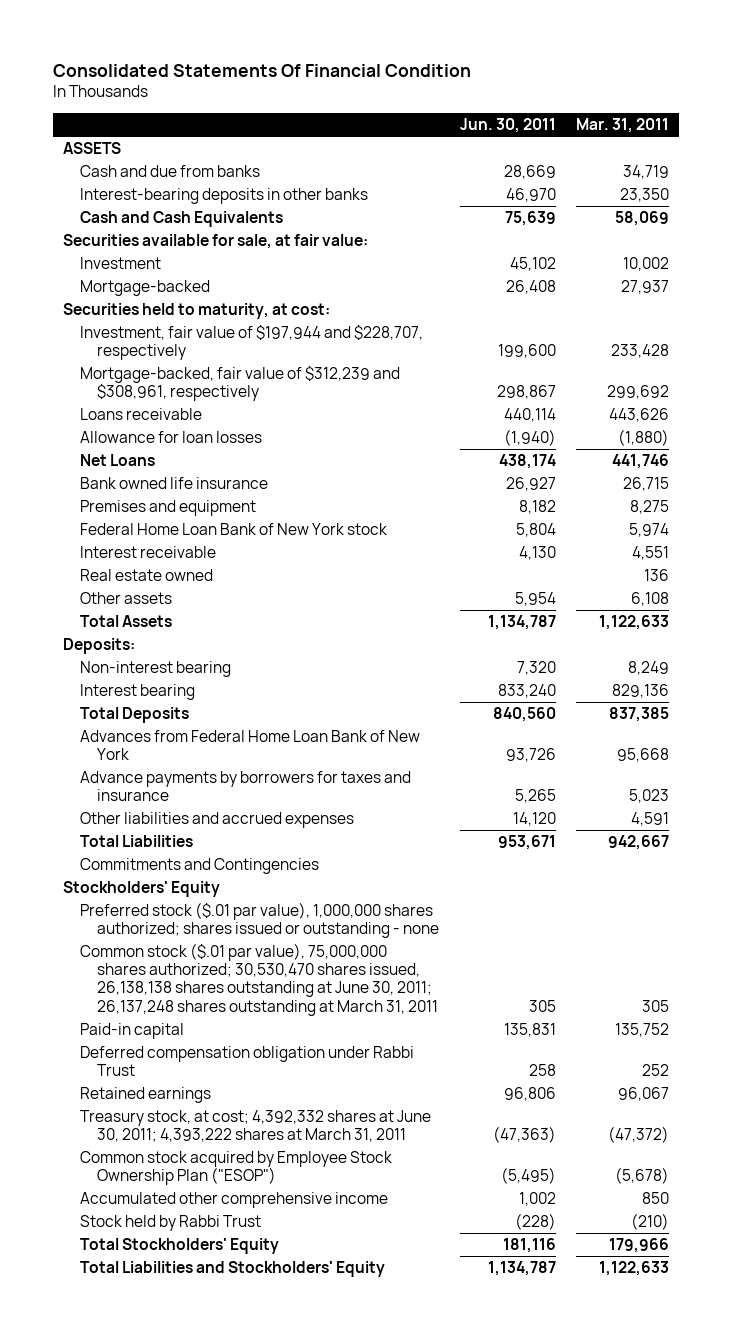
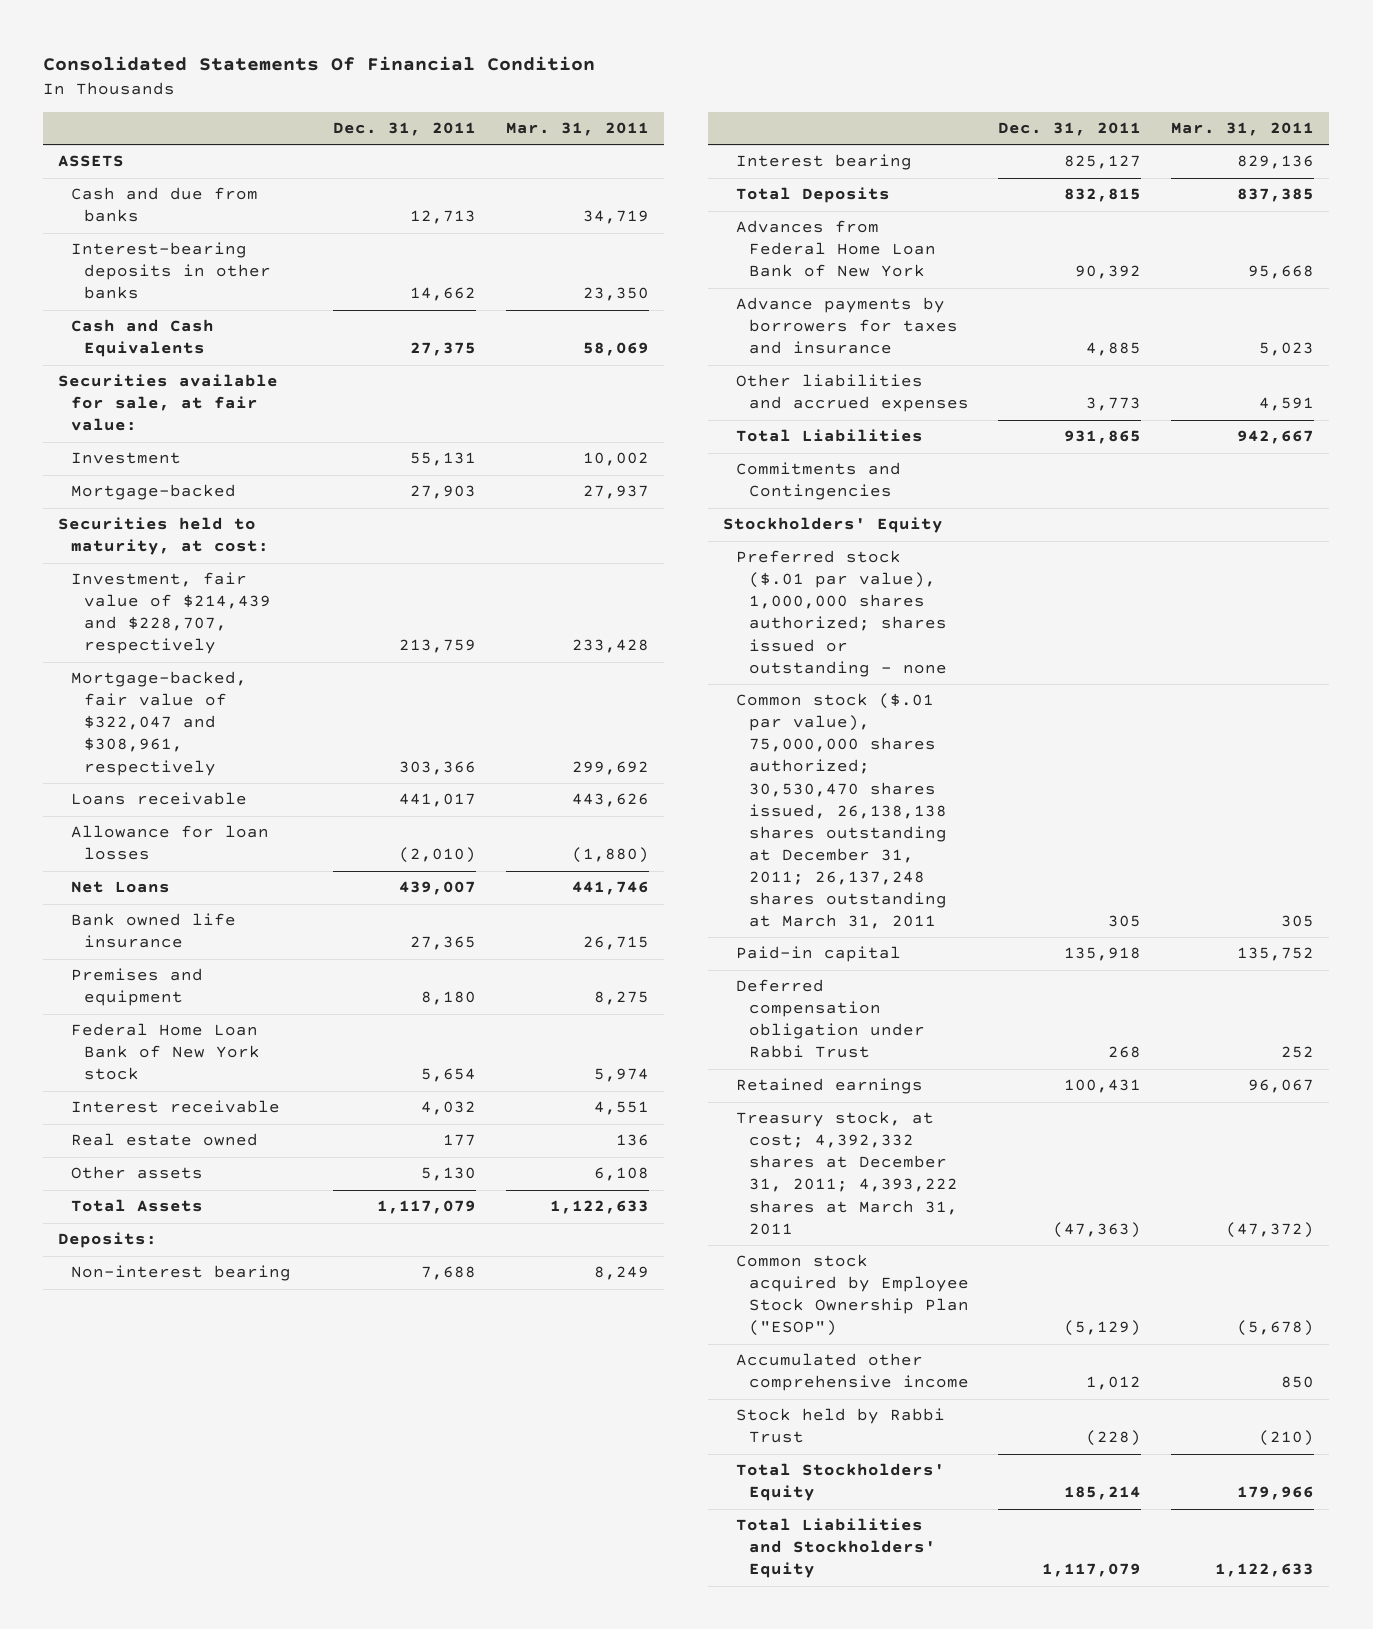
- | Jun. 30, 2011 | Mar. 31, 2011
+ | Dec. 31, 2011 | Mar. 31, 2011
- Investment, fair value of $197,944 and $228,707, respectively | 199,600 | 233,428
- Mortgage-backed, fair value of $312,239 and $308,961, respectively | 298,867 | 299,692
+ Investment, fair value of $214,439 and $228,707, respectively | 213,759 | 233,428
+ Mortgage-backed, fair value of $322,047 and $308,961, respectively | 303,366 | 299,692
- Common stock ($.01 par value), 75,000,000 shares authorized; 30,530,470 shares issued, 26,138,138 shares outstanding at June 30, 2011; 26,137,248 shares outstanding at March 31, 2011 | 305 | 305
+ Common stock ($.01 par value), 75,000,000 shares authorized; 30,530,470 shares issued, 26,138,138 shares outstanding at December 31, 2011; 26,137,248 shares outstanding at March 31, 2011 | 305 | 305
- Treasury stock, at cost; 4,392,332 shares at June 30, 2011; 4,393,222 shares at March 31, 2011 | (47,363) | (47,372)
+ Treasury stock, at cost; 4,392,332 shares at December 31, 2011; 4,393,222 shares at March 31, 2011 | (47,363) | (47,372)

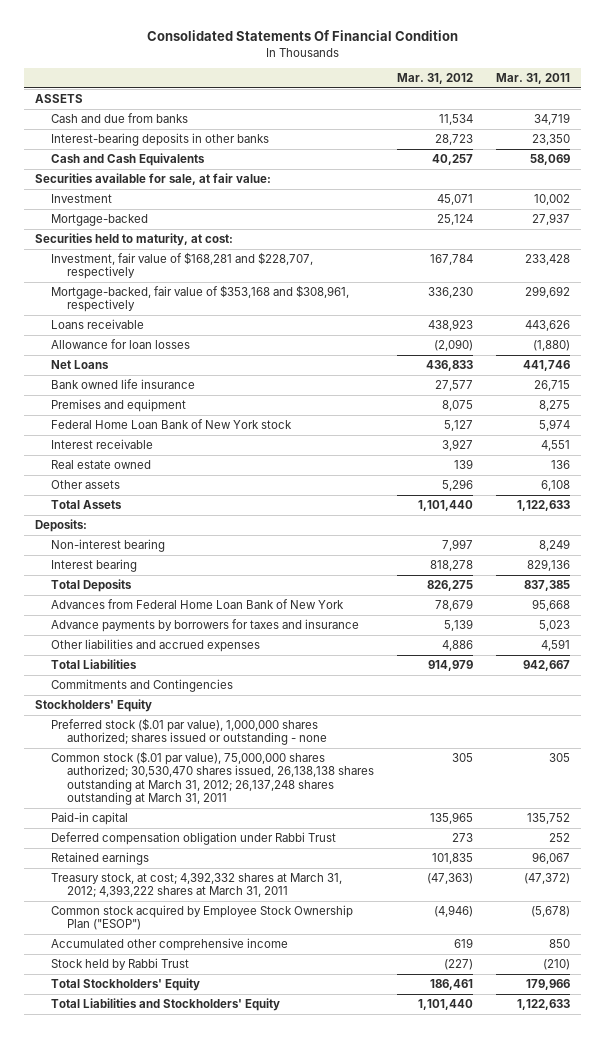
- | Dec. 31, 2011 | Mar. 31, 2011
+ | Mar. 31, 2012 | Mar. 31, 2011
- Investment, fair value of $214,439 and $228,707, respectively | 213,759 | 233,428
- Mortgage-backed, fair value of $322,047 and $308,961, respectively | 303,366 | 299,692
+ Investment, fair value of $168,281 and $228,707, respectively | 167,784 | 233,428
+ Mortgage-backed, fair value of $353,168 and $308,961, respectively | 336,230 | 299,692
- Common stock ($.01 par value), 75,000,000 shares authorized; 30,530,470 shares issued, 26,138,138 shares outstanding at December 31, 2011; 26,137,248 shares outstanding at March 31, 2011 | 305 | 305
+ Common stock ($.01 par value), 75,000,000 shares authorized; 30,530,470 shares issued, 26,138,138 shares outstanding at March 31, 2012; 26,137,248 shares outstanding at March 31, 2011 | 305 | 305
- Treasury stock, at cost; 4,392,332 shares at December 31, 2011; 4,393,222 shares at March 31, 2011 | (47,363) | (47,372)
+ Treasury stock, at cost; 4,392,332 shares at March 31, 2012; 4,393,222 shares at March 31, 2011 | (47,363) | (47,372)

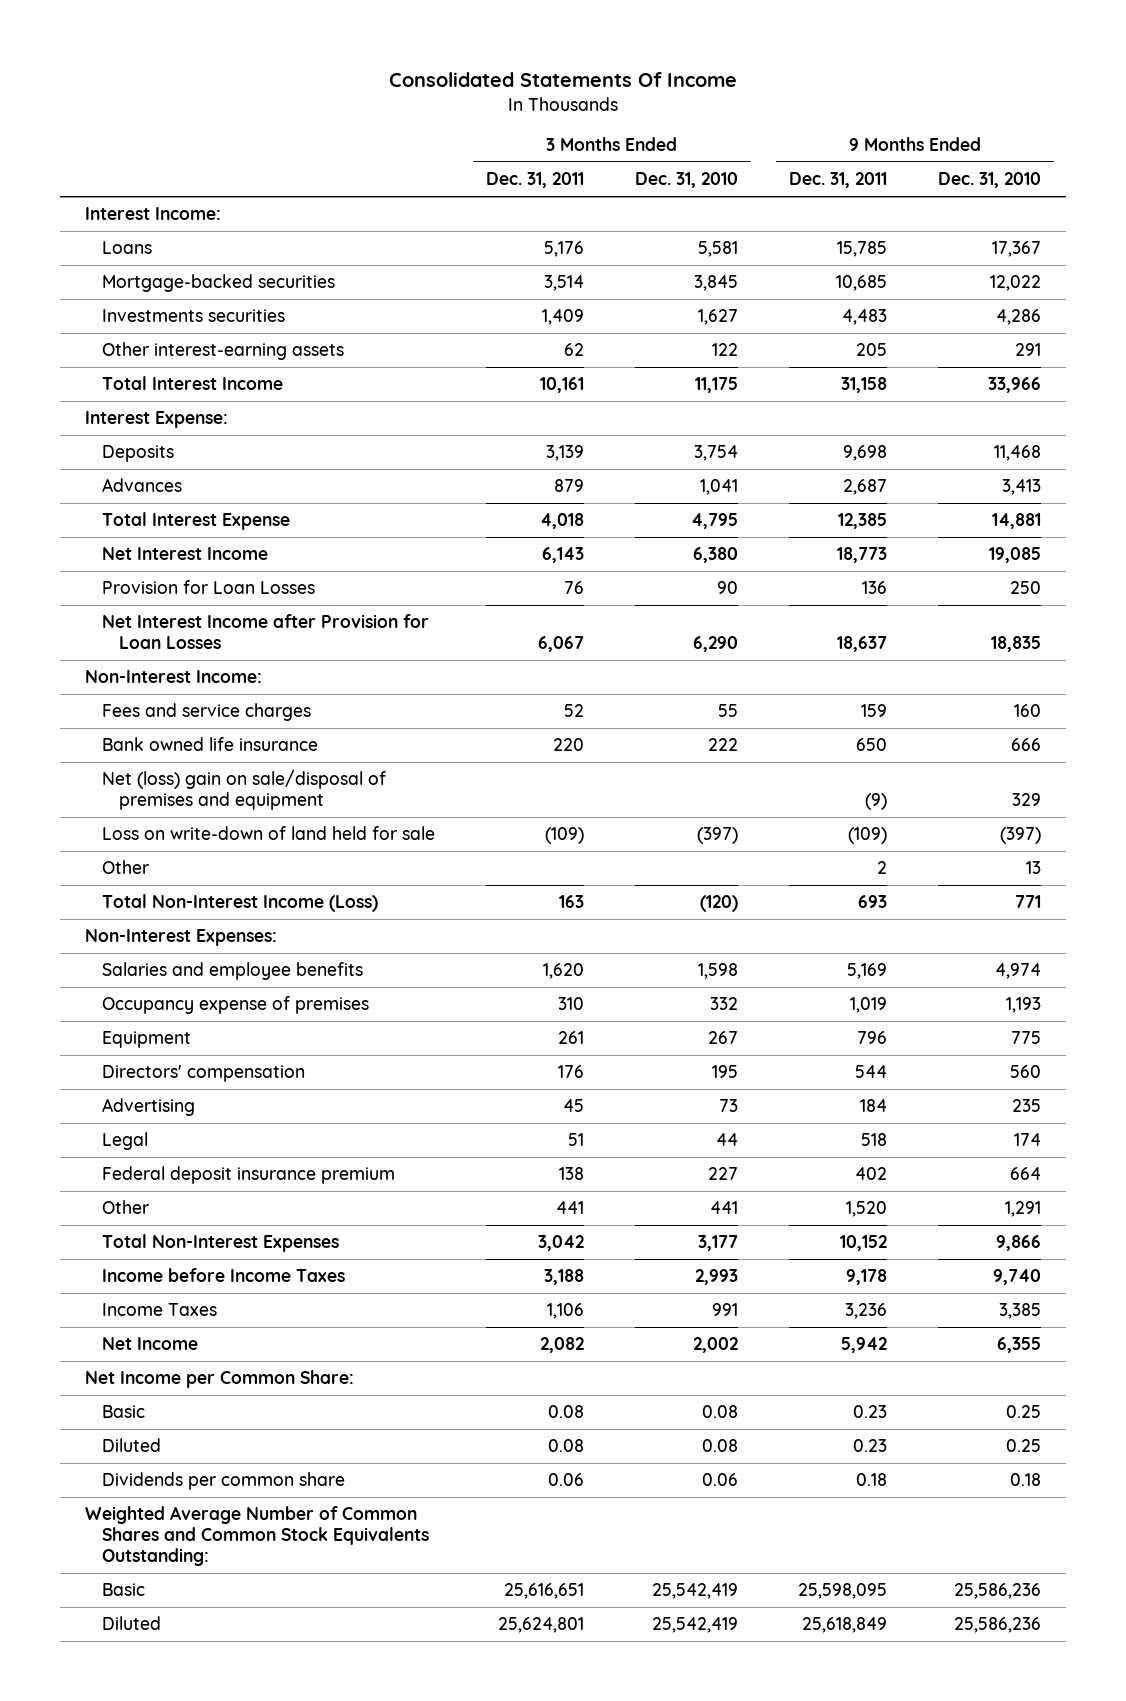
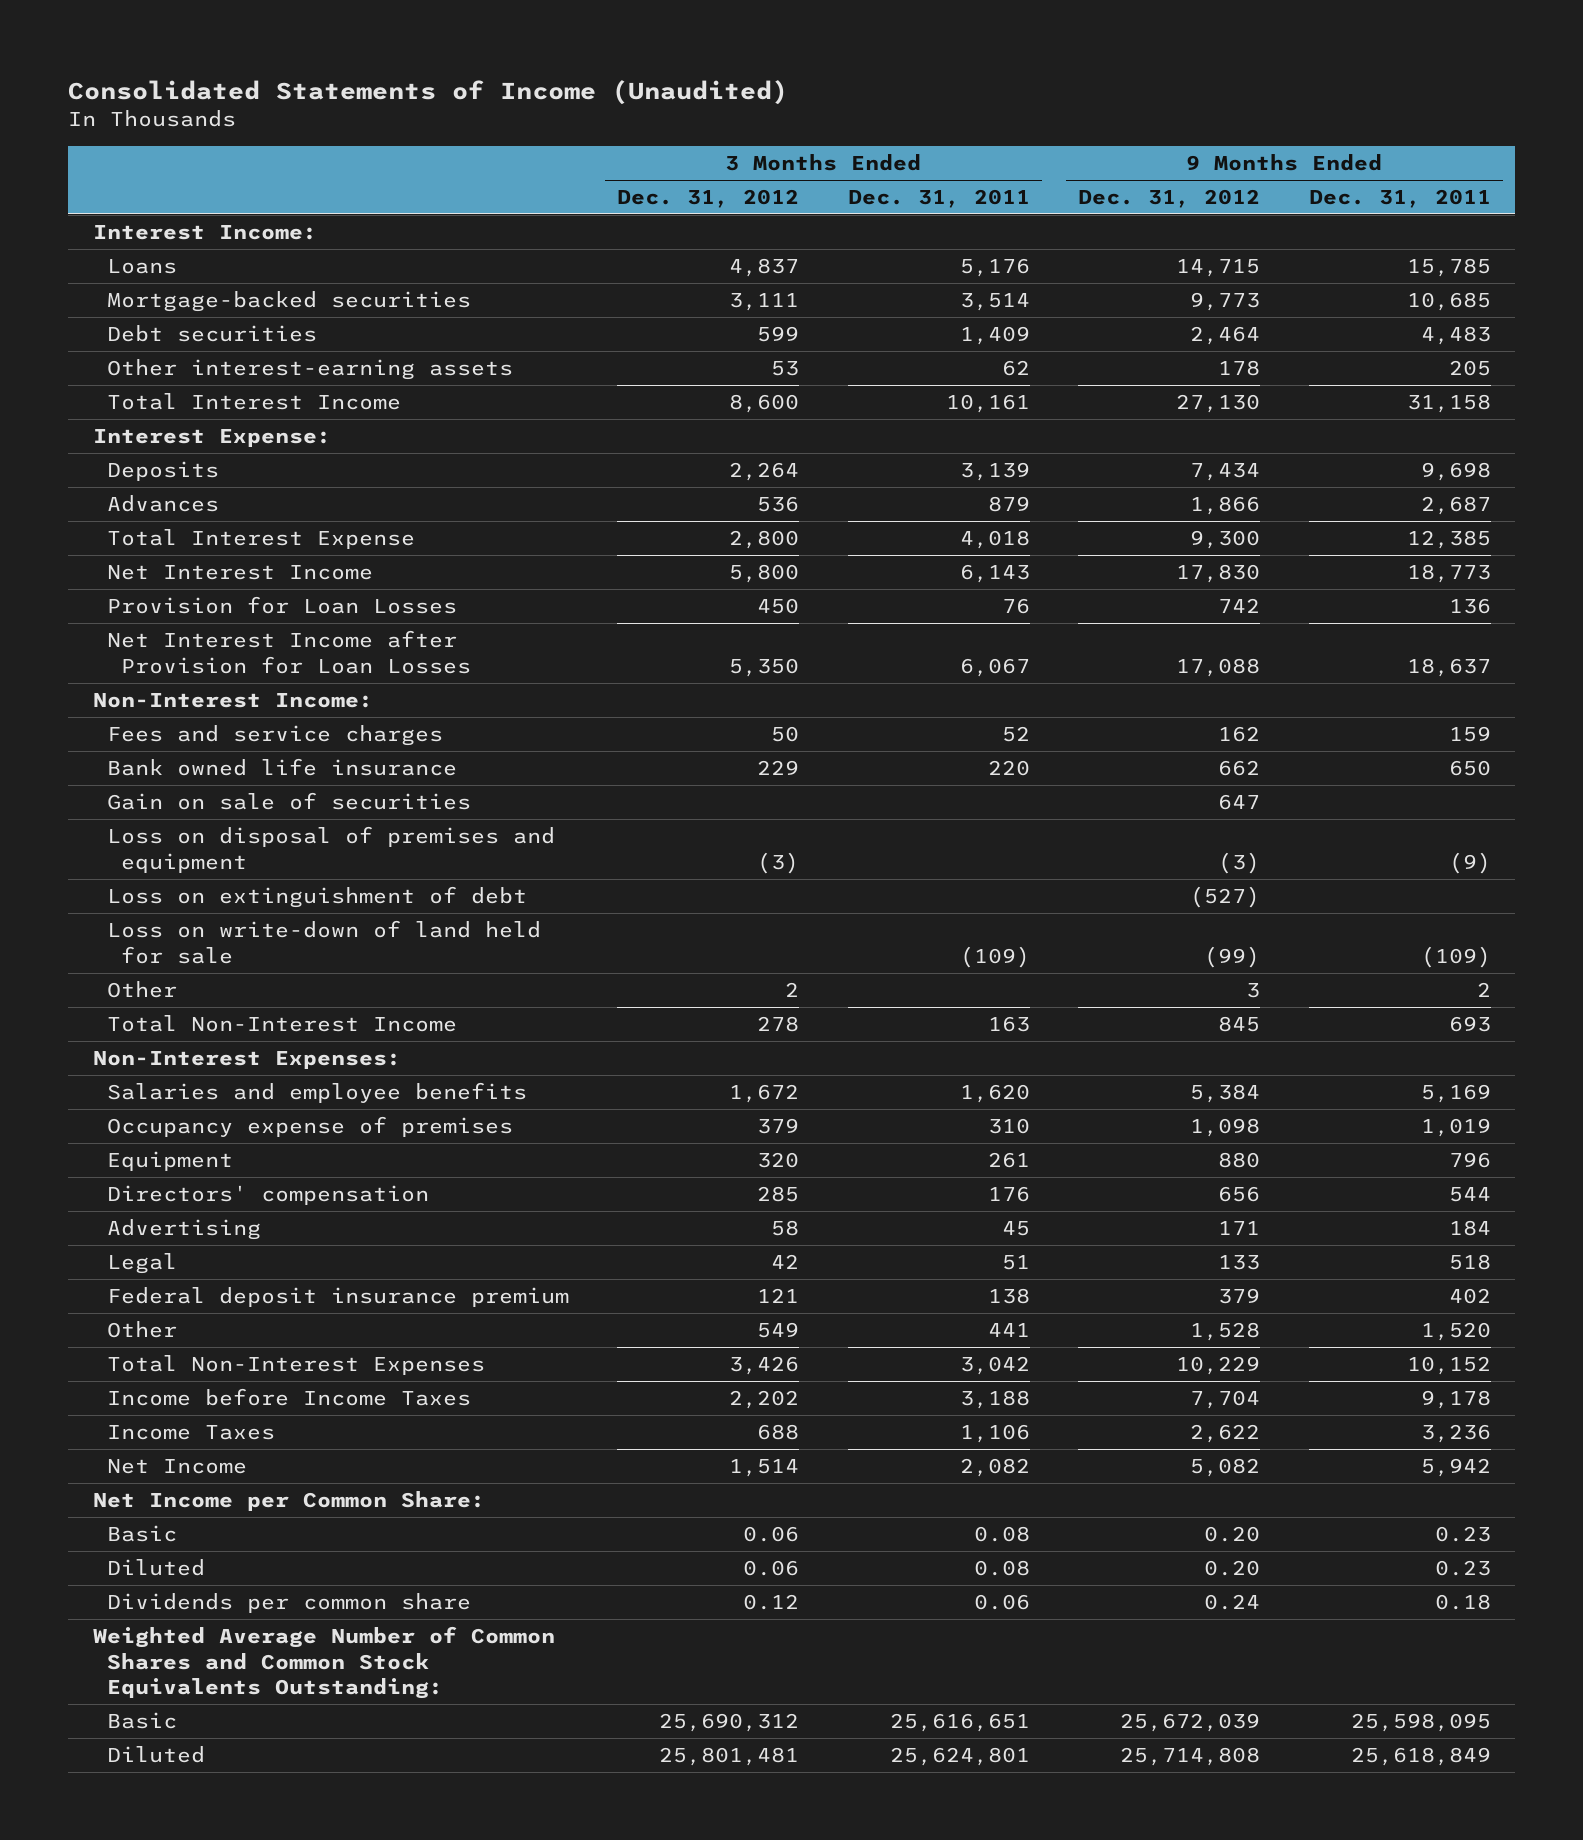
- Consolidated Statements Of Income
+ Consolidated Statements of Income (Unaudited)
- | 3 Months Ended Dec. 31, 2011 | 3 Months Ended Dec. 31, 2010 | 9 Months Ended Dec. 31, 2011 | 9 Months Ended Dec. 31, 2010
+ | 3 Months Ended Dec. 31, 2012 | 3 Months Ended Dec. 31, 2011 | 9 Months Ended Dec. 31, 2012 | 9 Months Ended Dec. 31, 2011
- Investments securities | 1,409 | 1,627 | 4,483 | 4,286
+ Debt securities | 599 | 1,409 | 2,464 | 4,483
- Net (loss) gain on sale/disposal of premises and equipment | | | (9) | 329
+ Gain on sale of securities | | | 647 |
+ Loss on disposal of premises and equipment | (3) | | (3) | (9)
+ Loss on extinguishment of debt | | | (527) |
- Total Non-Interest Income (Loss) | 163 | (120) | 693 | 771
+ Total Non-Interest Income | 278 | 163 | 845 | 693

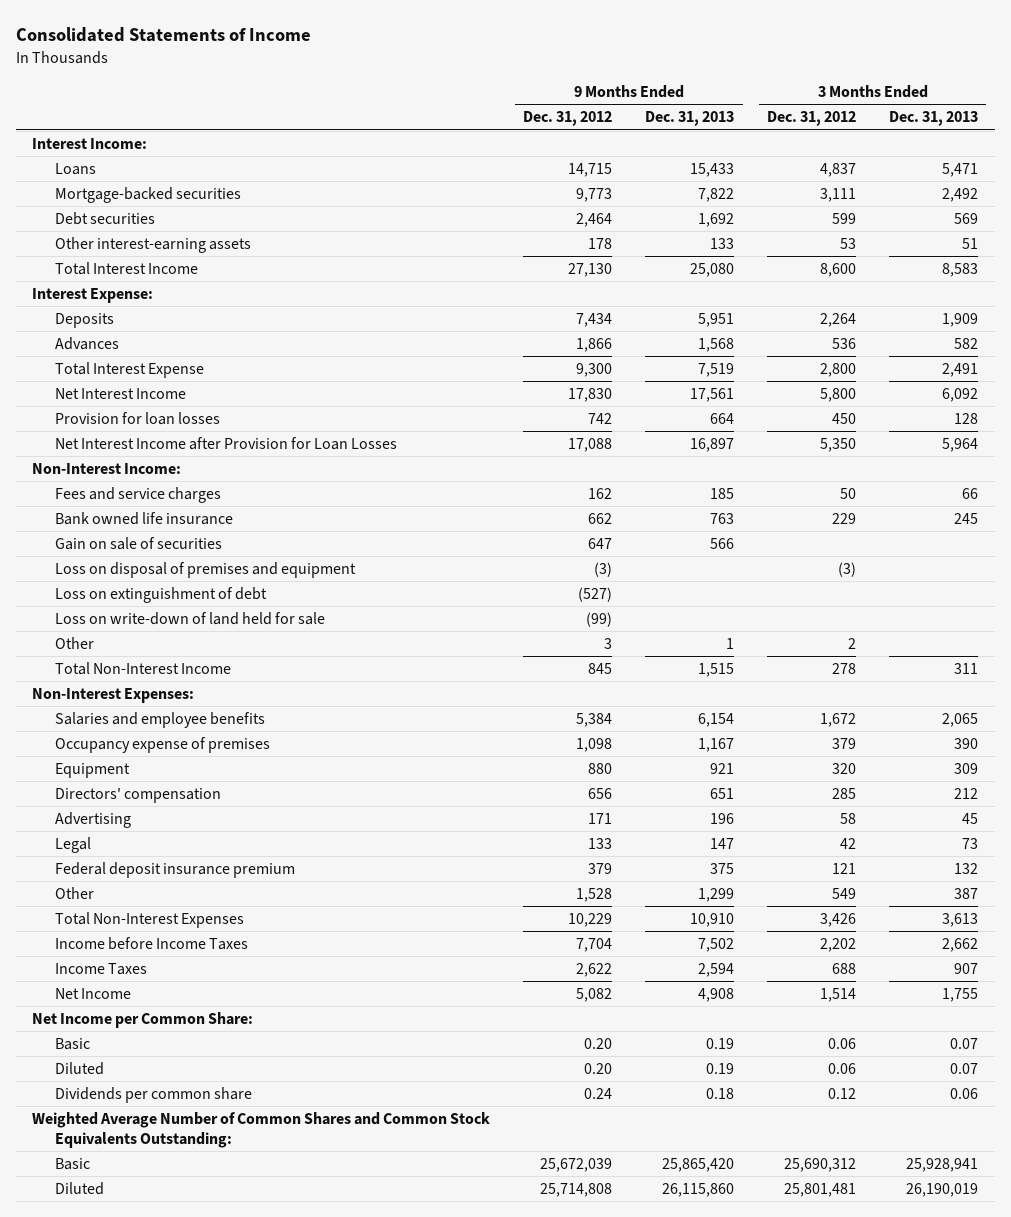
- Consolidated Statements of Income (Unaudited)
+ Consolidated Statements of Income
- | 3 Months Ended Dec. 31, 2012 | 3 Months Ended Dec. 31, 2011 | 9 Months Ended Dec. 31, 2012 | 9 Months Ended Dec. 31, 2011
+ | 9 Months Ended Dec. 31, 2012 | 9 Months Ended Dec. 31, 2013 | 3 Months Ended Dec. 31, 2012 | 3 Months Ended Dec. 31, 2013
- Provision for Loan Losses | 450 | 76 | 742 | 136
+ Provision for loan losses | 742 | 664 | 450 | 128

